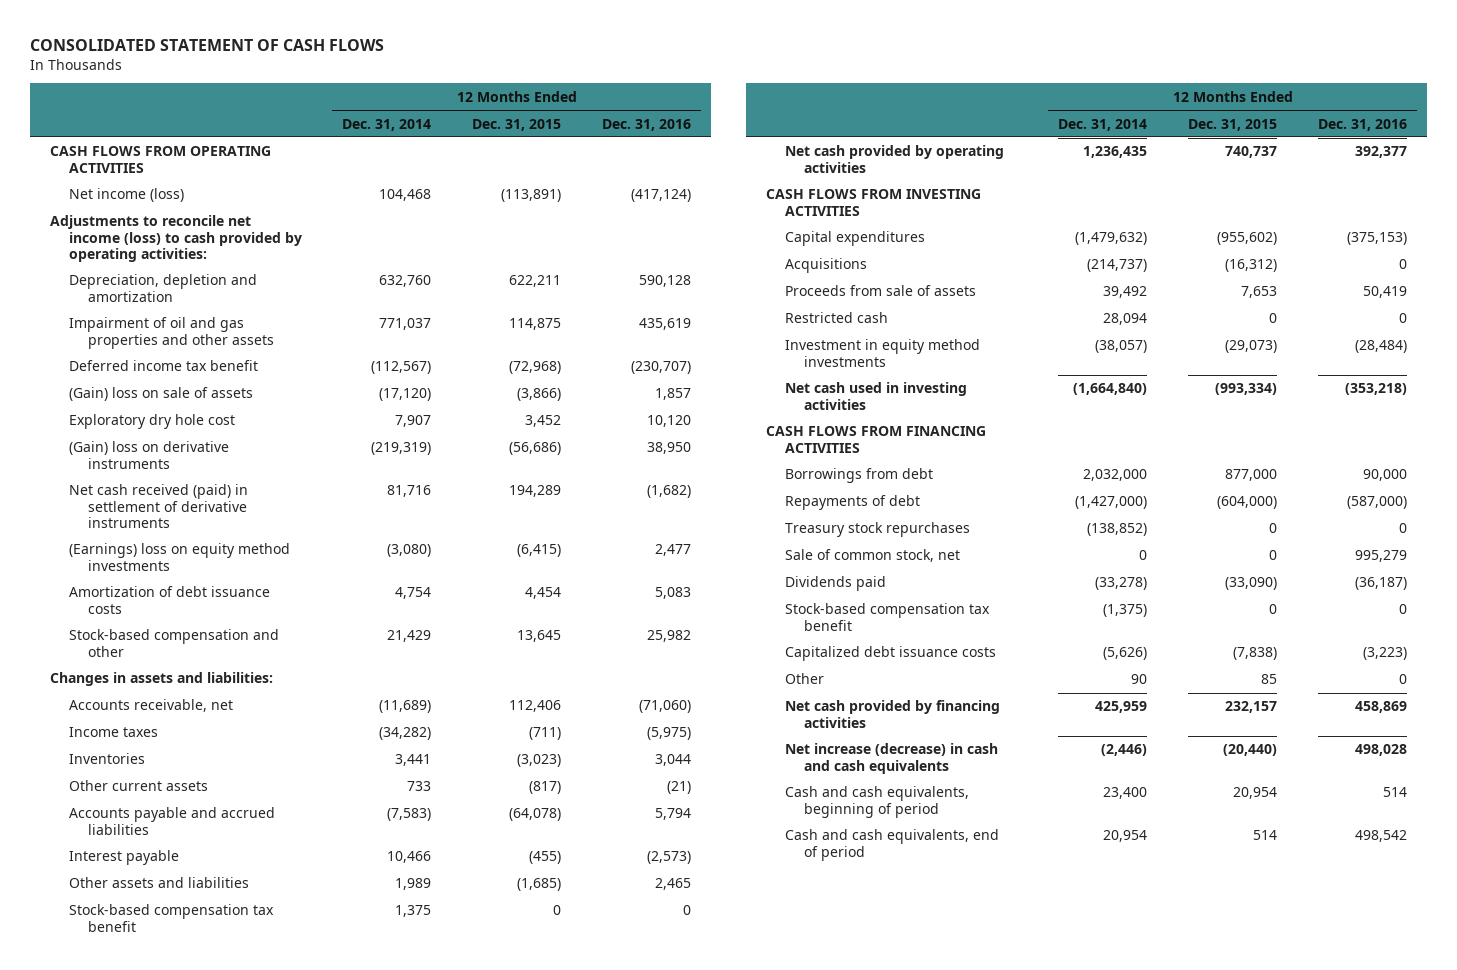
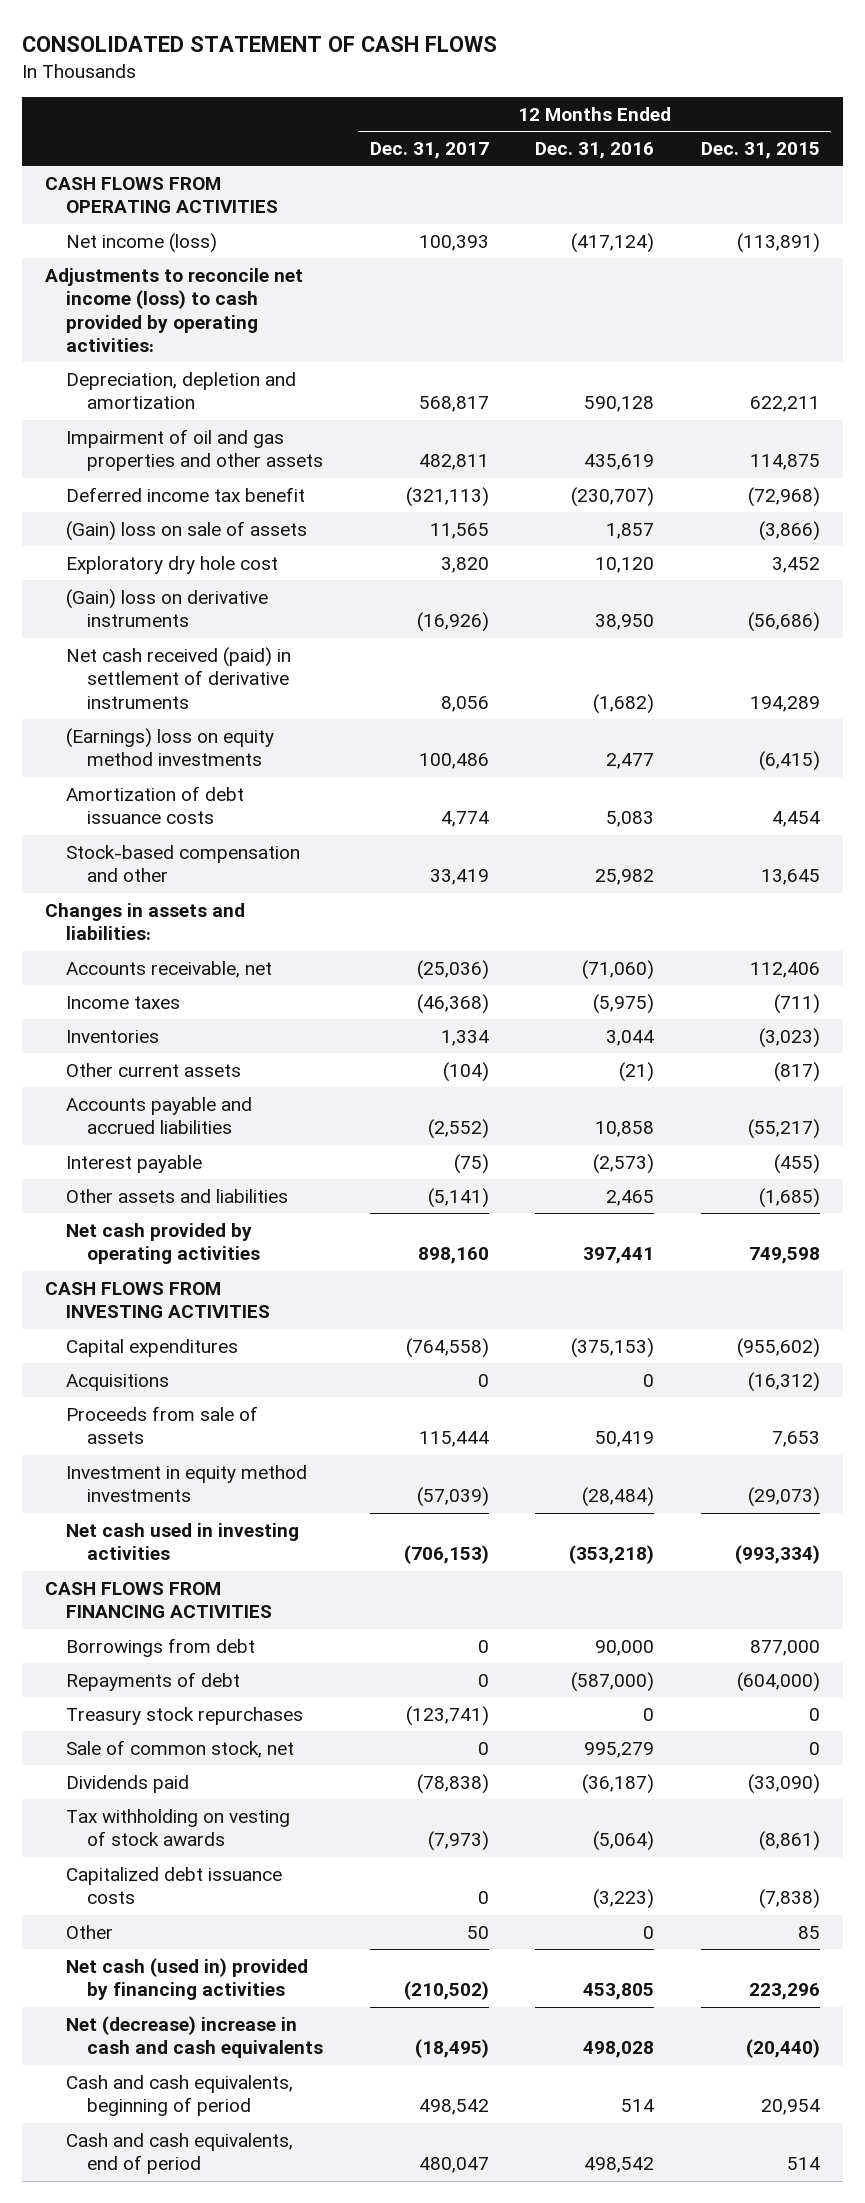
- | 12 Months Ended Dec. 31, 2014 | 12 Months Ended Dec. 31, 2015 | 12 Months Ended Dec. 31, 2016
+ | 12 Months Ended Dec. 31, 2017 | 12 Months Ended Dec. 31, 2016 | 12 Months Ended Dec. 31, 2015
- Accounts payable and accrued liabilities | (7,583) | (64,078) | 5,794
+ Accounts payable and accrued liabilities | (2,552) | 10,858 | (55,217)
- Stock-based compensation tax benefit | 1,375 | 0 | 0
- Net cash provided by operating activities | 1,236,435 | 740,737 | 392,377
+ Net cash provided by operating activities | 898,160 | 397,441 | 749,598
- Restricted cash | 28,094 | 0 | 0
- Stock-based compensation tax benefit | (1,375) | 0 | 0
+ Tax withholding on vesting of stock awards | (7,973) | (5,064) | (8,861)
- Net cash provided by financing activities | 425,959 | 232,157 | 458,869
- Net increase (decrease) in cash and cash equivalents | (2,446) | (20,440) | 498,028
+ Net cash (used in) provided by financing activities | (210,502) | 453,805 | 223,296
+ Net (decrease) increase in cash and cash equivalents | (18,495) | 498,028 | (20,440)

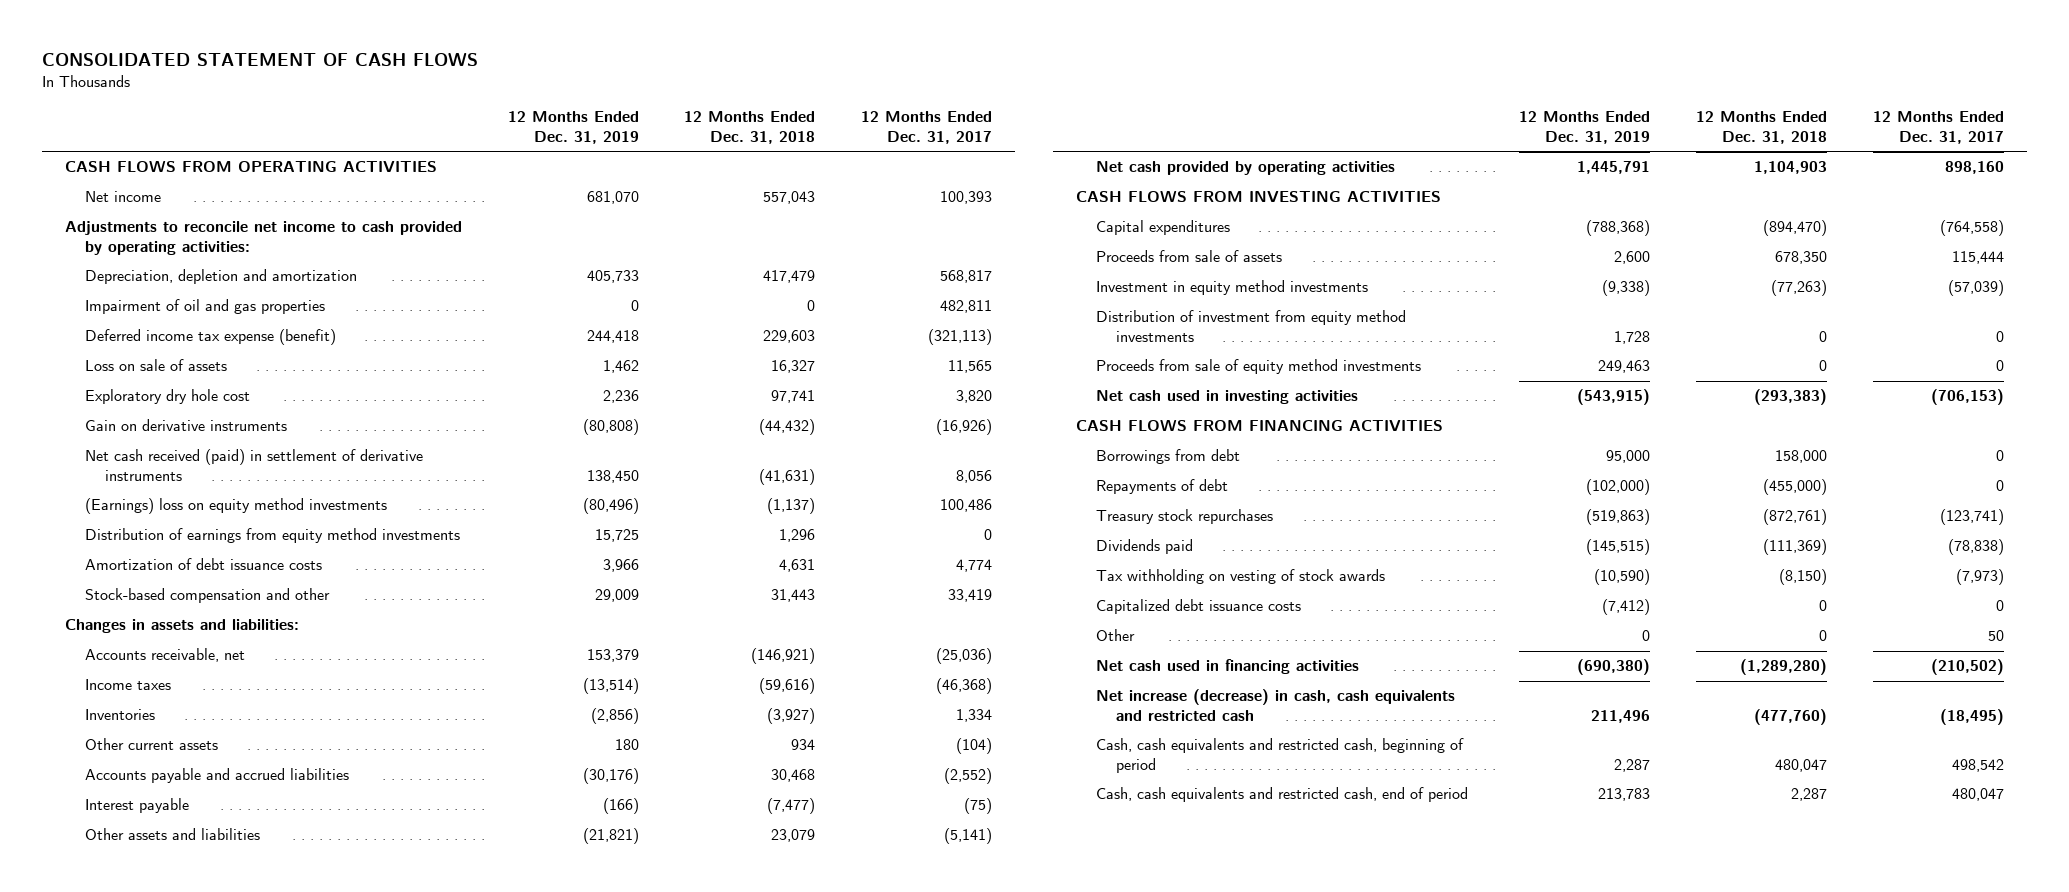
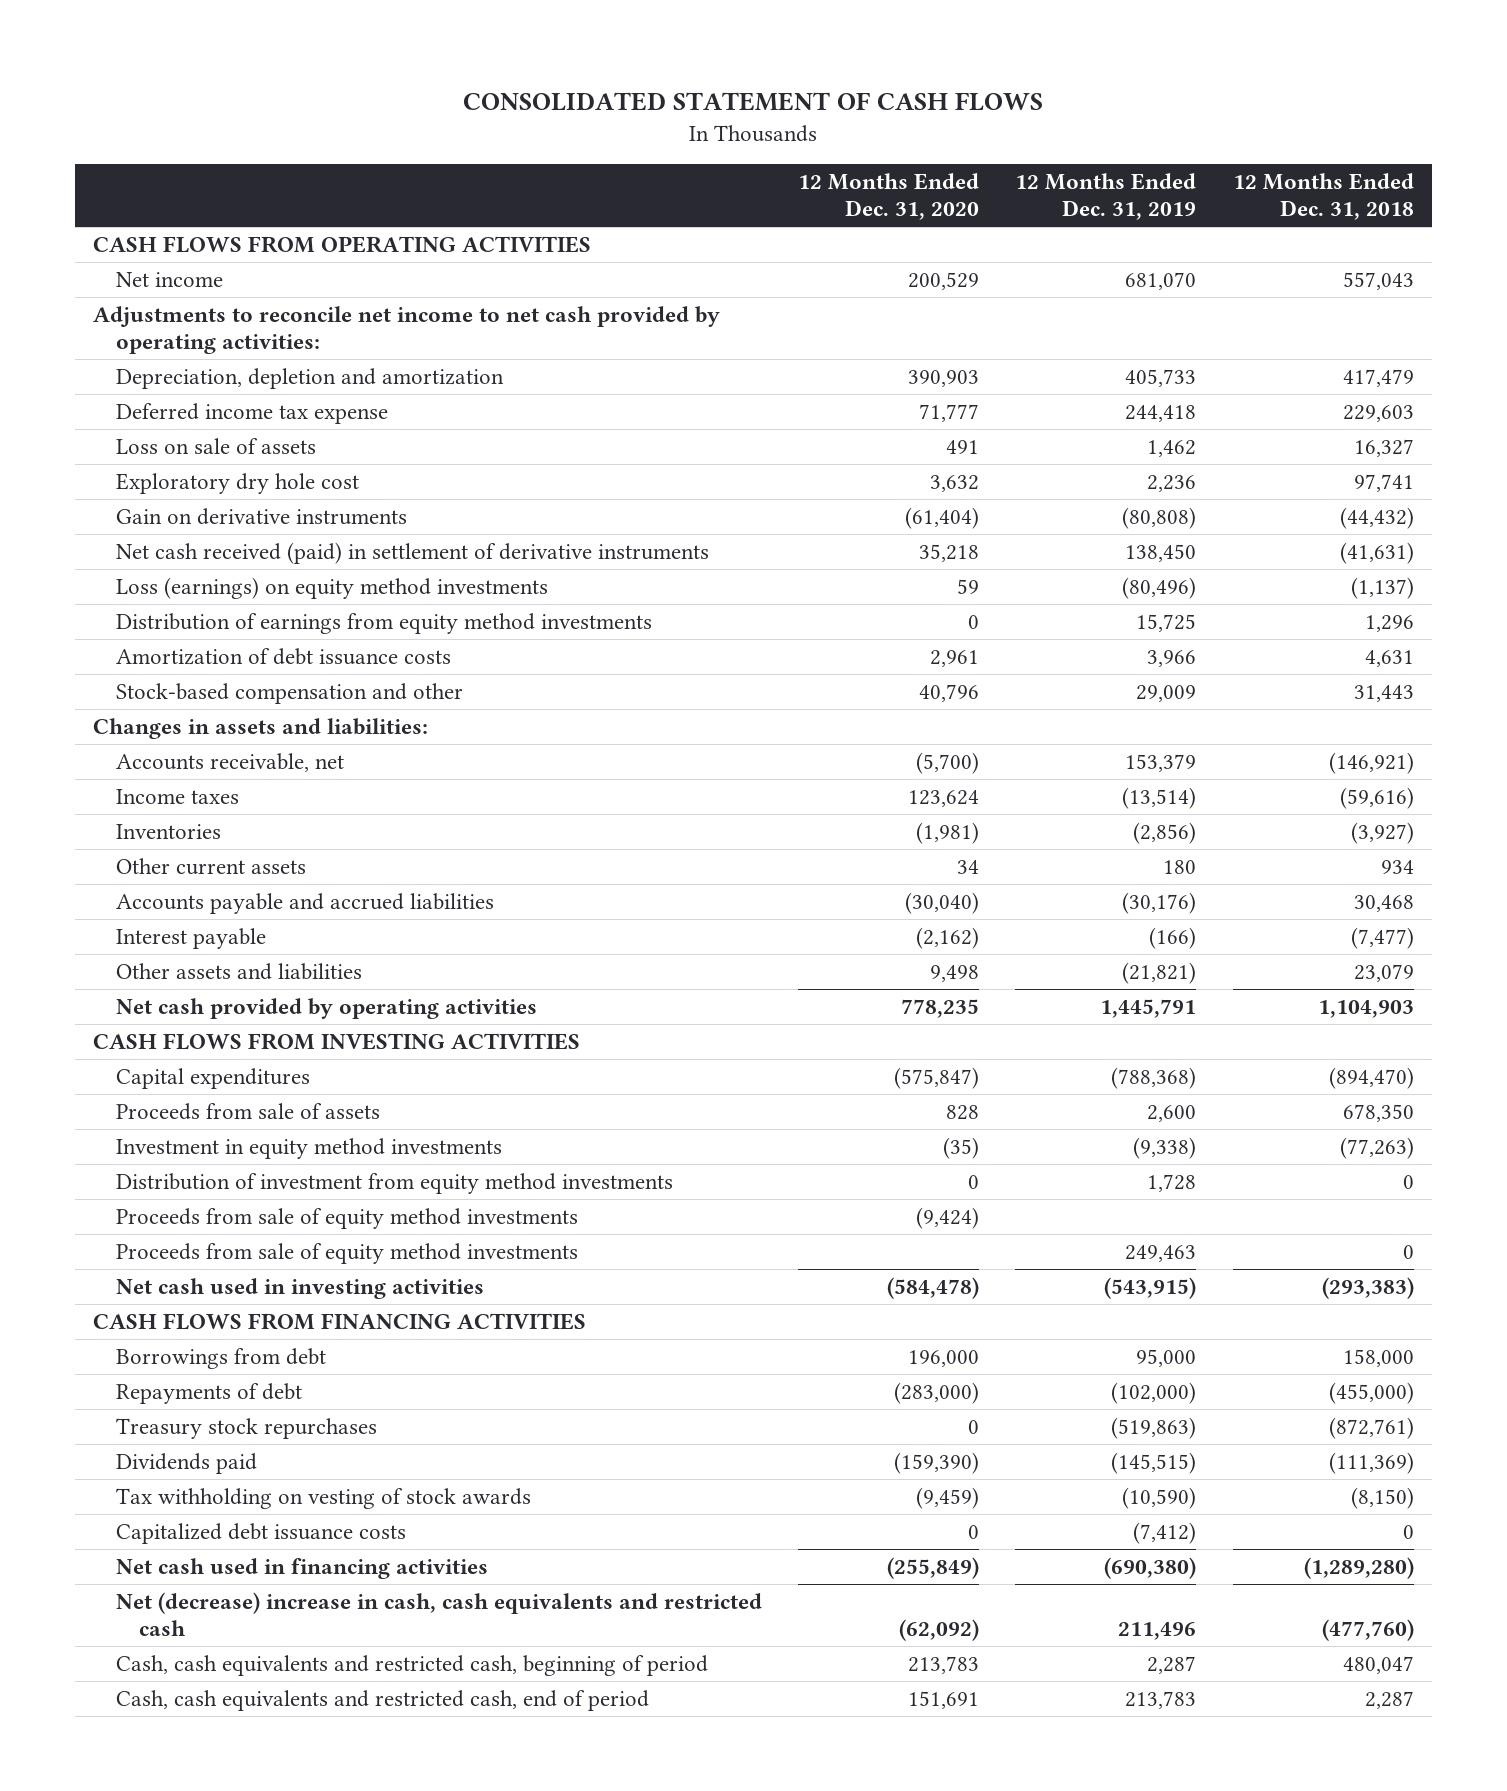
- | 12 Months Ended Dec. 31, 2019 | 12 Months Ended Dec. 31, 2018 | 12 Months Ended Dec. 31, 2017
+ | 12 Months Ended Dec. 31, 2020 | 12 Months Ended Dec. 31, 2019 | 12 Months Ended Dec. 31, 2018
- Adjustments to reconcile net income to cash provided by operating activities:
+ Adjustments to reconcile net income to net cash provided by operating activities:
- Impairment of oil and gas properties | 0 | 0 | 482,811
- Deferred income tax expense (benefit) | 244,418 | 229,603 | (321,113)
+ Deferred income tax expense | 71,777 | 244,418 | 229,603
- (Earnings) loss on equity method investments | (80,496) | (1,137) | 100,486
+ Loss (earnings) on equity method investments | 59 | (80,496) | (1,137)
+ Proceeds from sale of equity method investments | (9,424) | |
- Other | 0 | 0 | 50
- Net increase (decrease) in cash, cash equivalents and restricted cash | 211,496 | (477,760) | (18,495)
+ Net (decrease) increase in cash, cash equivalents and restricted cash | (62,092) | 211,496 | (477,760)

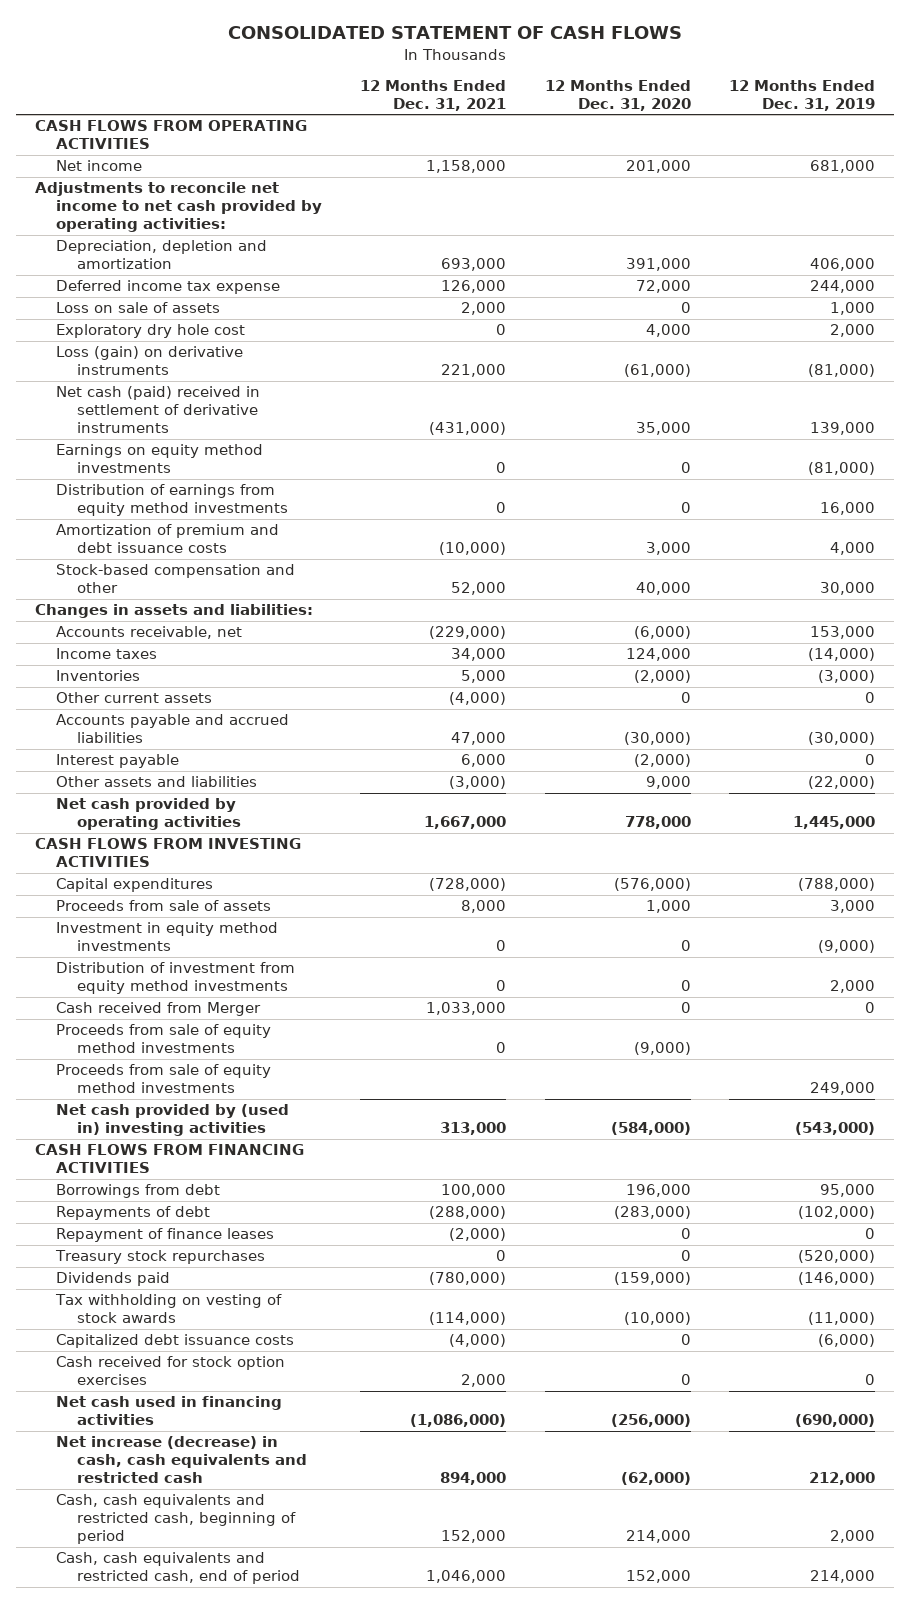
- | 12 Months Ended Dec. 31, 2020 | 12 Months Ended Dec. 31, 2019 | 12 Months Ended Dec. 31, 2018
+ | 12 Months Ended Dec. 31, 2021 | 12 Months Ended Dec. 31, 2020 | 12 Months Ended Dec. 31, 2019
- Net income | 200,529 | 681,070 | 557,043
+ Net income | 1,158,000 | 201,000 | 681,000
- Depreciation, depletion and amortization | 390,903 | 405,733 | 417,479
- Deferred income tax expense | 71,777 | 244,418 | 229,603
- Loss on sale of assets | 491 | 1,462 | 16,327
- Exploratory dry hole cost | 3,632 | 2,236 | 97,741
- Gain on derivative instruments | (61,404) | (80,808) | (44,432)
- Net cash received (paid) in settlement of derivative instruments | 35,218 | 138,450 | (41,631)
- Loss (earnings) on equity method investments | 59 | (80,496) | (1,137)
- Distribution of earnings from equity method investments | 0 | 15,725 | 1,296
- Amortization of debt issuance costs | 2,961 | 3,966 | 4,631
- Stock-based compensation and other | 40,796 | 29,009 | 31,443
+ Depreciation, depletion and amortization | 693,000 | 391,000 | 406,000
+ Deferred income tax expense | 126,000 | 72,000 | 244,000
+ Loss on sale of assets | 2,000 | 0 | 1,000
+ Exploratory dry hole cost | 0 | 4,000 | 2,000
+ Loss (gain) on derivative instruments | 221,000 | (61,000) | (81,000)
+ Net cash (paid) received in settlement of derivative instruments | (431,000) | 35,000 | 139,000
+ Earnings on equity method investments | 0 | 0 | (81,000)
+ Distribution of earnings from equity method investments | 0 | 0 | 16,000
+ Amortization of premium and debt issuance costs | (10,000) | 3,000 | 4,000
+ Stock-based compensation and other | 52,000 | 40,000 | 30,000
- Accounts receivable, net | (5,700) | 153,379 | (146,921)
- Income taxes | 123,624 | (13,514) | (59,616)
- Inventories | (1,981) | (2,856) | (3,927)
- Other current assets | 34 | 180 | 934
- Accounts payable and accrued liabilities | (30,040) | (30,176) | 30,468
- Interest payable | (2,162) | (166) | (7,477)
- Other assets and liabilities | 9,498 | (21,821) | 23,079
- Net cash provided by operating activities | 778,235 | 1,445,791 | 1,104,903
+ Accounts receivable, net | (229,000) | (6,000) | 153,000
+ Income taxes | 34,000 | 124,000 | (14,000)
+ Inventories | 5,000 | (2,000) | (3,000)
+ Other current assets | (4,000) | 0 | 0
+ Accounts payable and accrued liabilities | 47,000 | (30,000) | (30,000)
+ Interest payable | 6,000 | (2,000) | 0
+ Other assets and liabilities | (3,000) | 9,000 | (22,000)
+ Net cash provided by operating activities | 1,667,000 | 778,000 | 1,445,000
- Capital expenditures | (575,847) | (788,368) | (894,470)
- Proceeds from sale of assets | 828 | 2,600 | 678,350
- Investment in equity method investments | (35) | (9,338) | (77,263)
- Distribution of investment from equity method investments | 0 | 1,728 | 0
- Proceeds from sale of equity method investments | (9,424) | |
- Proceeds from sale of equity method investments | | 249,463 | 0
- Net cash used in investing activities | (584,478) | (543,915) | (293,383)
+ Capital expenditures | (728,000) | (576,000) | (788,000)
+ Proceeds from sale of assets | 8,000 | 1,000 | 3,000
+ Investment in equity method investments | 0 | 0 | (9,000)
+ Distribution of investment from equity method investments | 0 | 0 | 2,000
+ Cash received from Merger | 1,033,000 | 0 | 0
+ Proceeds from sale of equity method investments | 0 | (9,000) |
+ Proceeds from sale of equity method investments | | | 249,000
+ Net cash provided by (used in) investing activities | 313,000 | (584,000) | (543,000)
- Treasury stock repurchases | 0 | (519,863) | (872,761)
- Dividends paid | (159,390) | (145,515) | (111,369)
- Tax withholding on vesting of stock awards | (9,459) | (10,590) | (8,150)
- Capitalized debt issuance costs | 0 | (7,412) | 0
- Net cash used in financing activities | (255,849) | (690,380) | (1,289,280)
- Net (decrease) increase in cash, cash equivalents and restricted cash | (62,092) | 211,496 | (477,760)
- Cash, cash equivalents and restricted cash, beginning of period | 213,783 | 2,287 | 480,047
- Cash, cash equivalents and restricted cash, end of period | 151,691 | 213,783 | 2,287
+ Repayment of finance leases | (2,000) | 0 | 0
+ Treasury stock repurchases | 0 | 0 | (520,000)
+ Dividends paid | (780,000) | (159,000) | (146,000)
+ Tax withholding on vesting of stock awards | (114,000) | (10,000) | (11,000)
+ Capitalized debt issuance costs | (4,000) | 0 | (6,000)
+ Cash received for stock option exercises | 2,000 | 0 | 0
+ Net cash used in financing activities | (1,086,000) | (256,000) | (690,000)
+ Net increase (decrease) in cash, cash equivalents and restricted cash | 894,000 | (62,000) | 212,000
+ Cash, cash equivalents and restricted cash, beginning of period | 152,000 | 214,000 | 2,000
+ Cash, cash equivalents and restricted cash, end of period | 1,046,000 | 152,000 | 214,000

